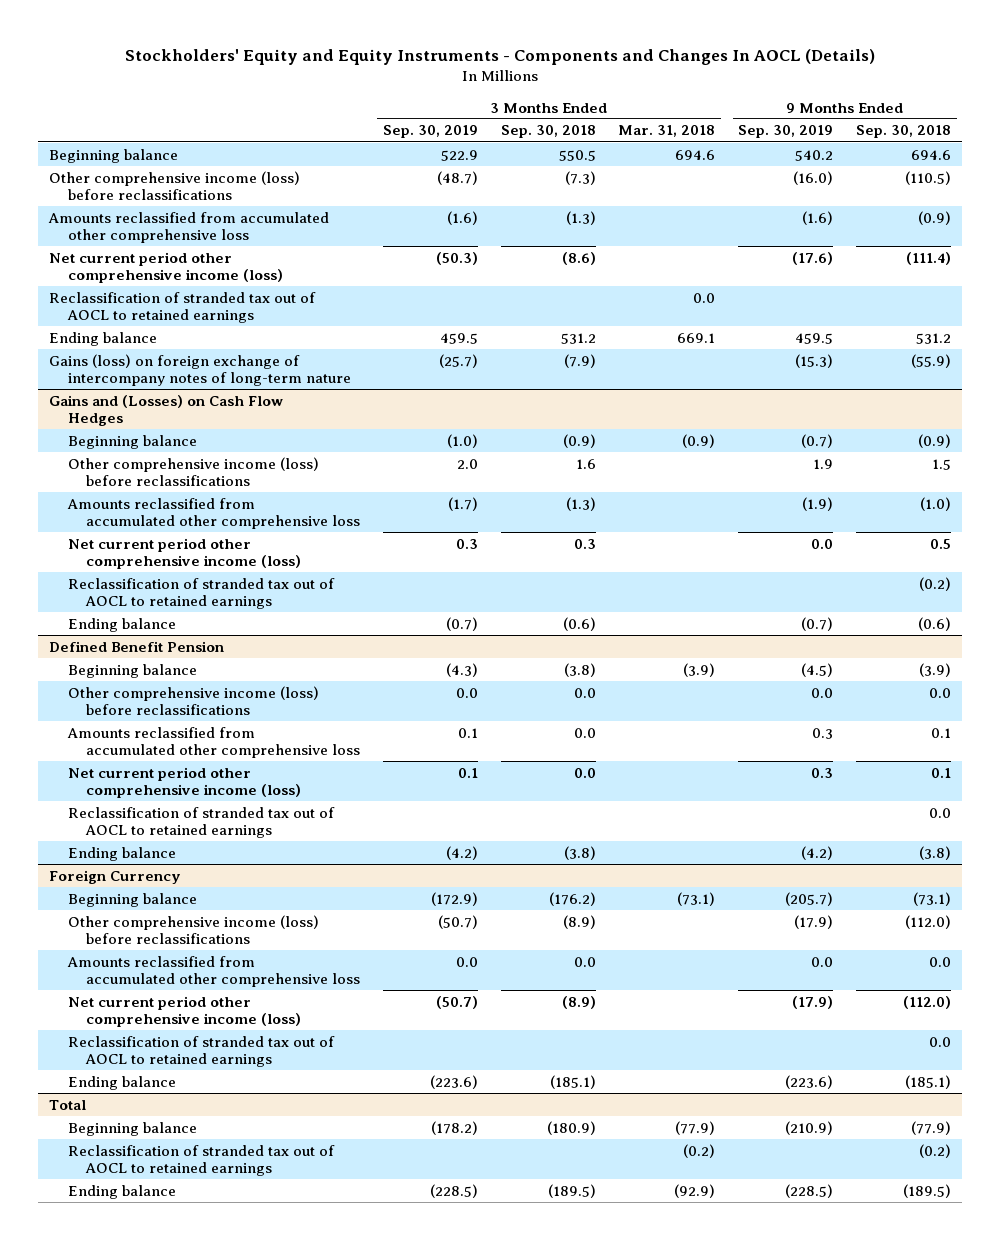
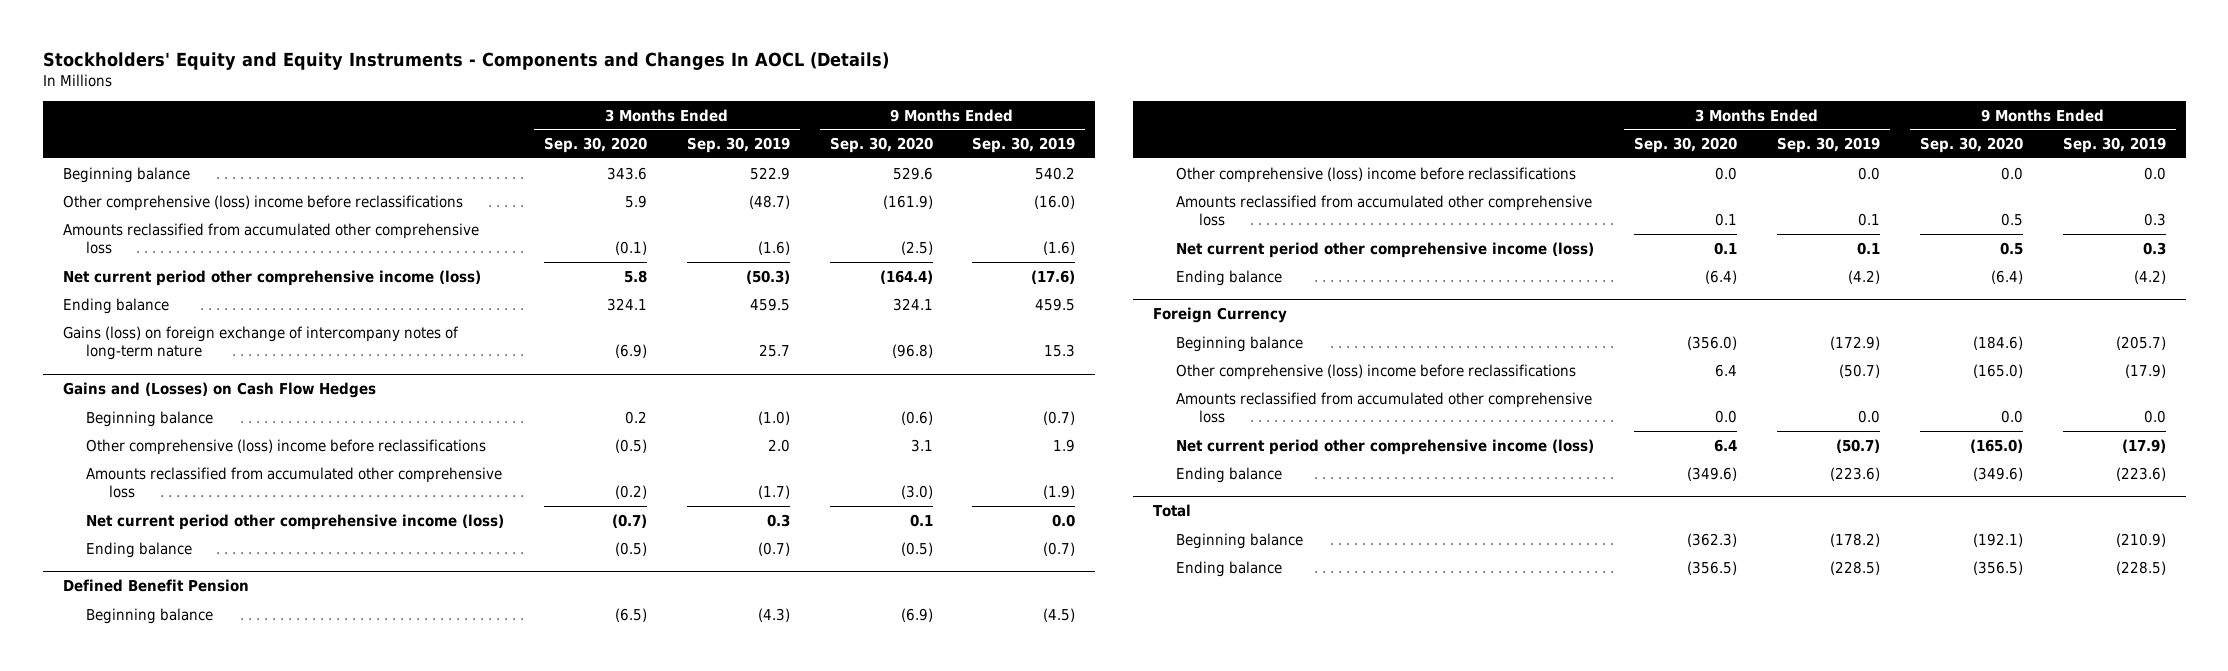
- | 3 Months Ended Sep. 30, 2019 | 3 Months Ended Sep. 30, 2018 | 3 Months Ended Mar. 31, 2018 | 9 Months Ended Sep. 30, 2019 | 9 Months Ended Sep. 30, 2018
+ | 3 Months Ended Sep. 30, 2020 | 3 Months Ended Sep. 30, 2019 | 9 Months Ended Sep. 30, 2020 | 9 Months Ended Sep. 30, 2019
- Other comprehensive income (loss) before reclassifications | (48.7) | (7.3) | | (16.0) | (110.5)
+ Other comprehensive (loss) income before reclassifications | 5.9 | (48.7) | (161.9) | (16.0)
- Reclassification of stranded tax out of AOCL to retained earnings | | | 0.0 | |
- Gains (loss) on foreign exchange of intercompany notes of long-term nature | (25.7) | (7.9) | | (15.3) | (55.9)
+ Gains (loss) on foreign exchange of intercompany notes of long-term nature | (6.9) | 25.7 | (96.8) | 15.3
@ Gains and (Losses) on Cash Flow Hedges
- Other comprehensive income (loss) before reclassifications | 2.0 | 1.6 | | 1.9 | 1.5
+ Other comprehensive (loss) income before reclassifications | (0.5) | 2.0 | 3.1 | 1.9
- Reclassification of stranded tax out of AOCL to retained earnings | | | | | (0.2)
@ Defined Benefit Pension
- Other comprehensive income (loss) before reclassifications | 0.0 | 0.0 | | 0.0 | 0.0
+ Other comprehensive (loss) income before reclassifications | 0.0 | 0.0 | 0.0 | 0.0
- Reclassification of stranded tax out of AOCL to retained earnings | | | | | 0.0
@ Foreign Currency
- Other comprehensive income (loss) before reclassifications | (50.7) | (8.9) | | (17.9) | (112.0)
+ Other comprehensive (loss) income before reclassifications | 6.4 | (50.7) | (165.0) | (17.9)
- Reclassification of stranded tax out of AOCL to retained earnings | | | | | 0.0
@ Total
- Reclassification of stranded tax out of AOCL to retained earnings | | | (0.2) | | (0.2)

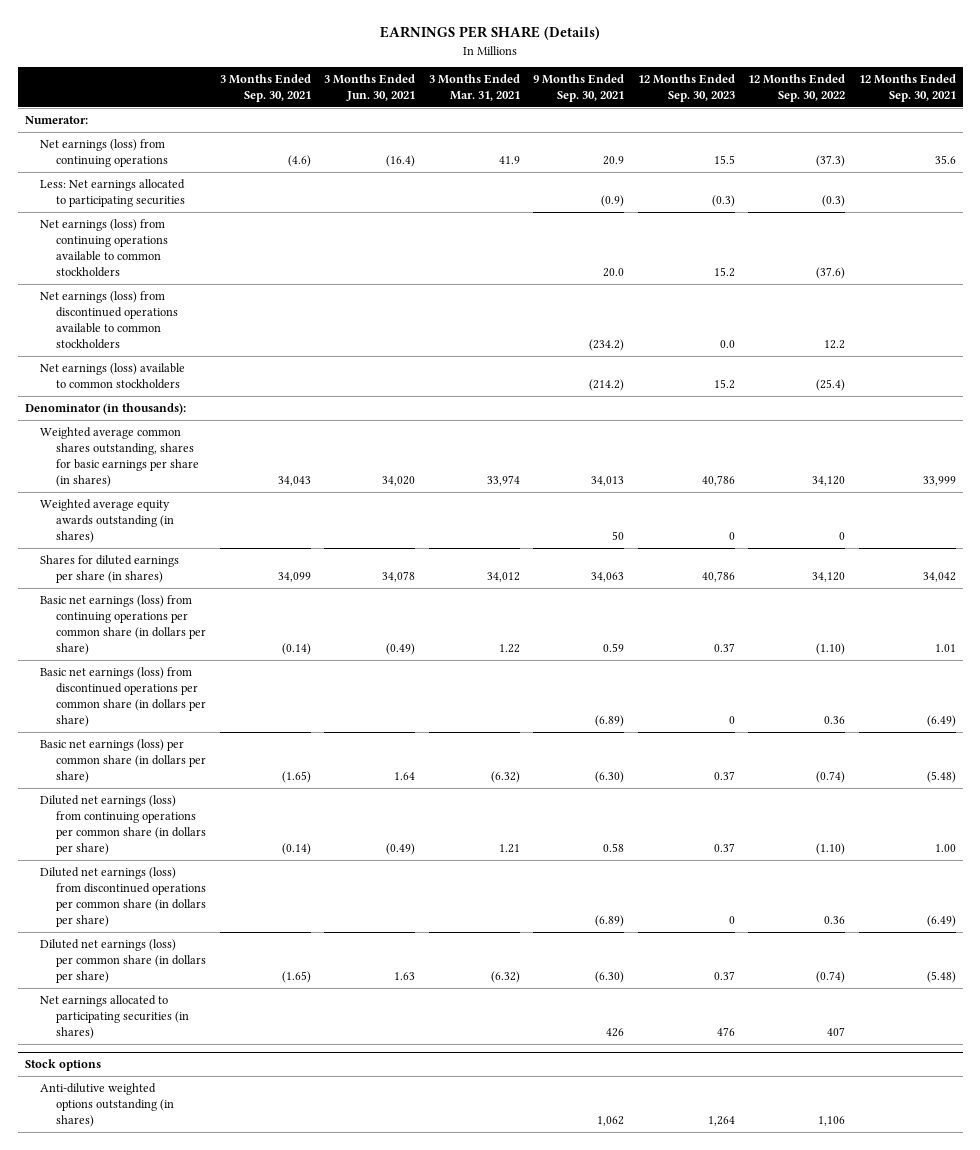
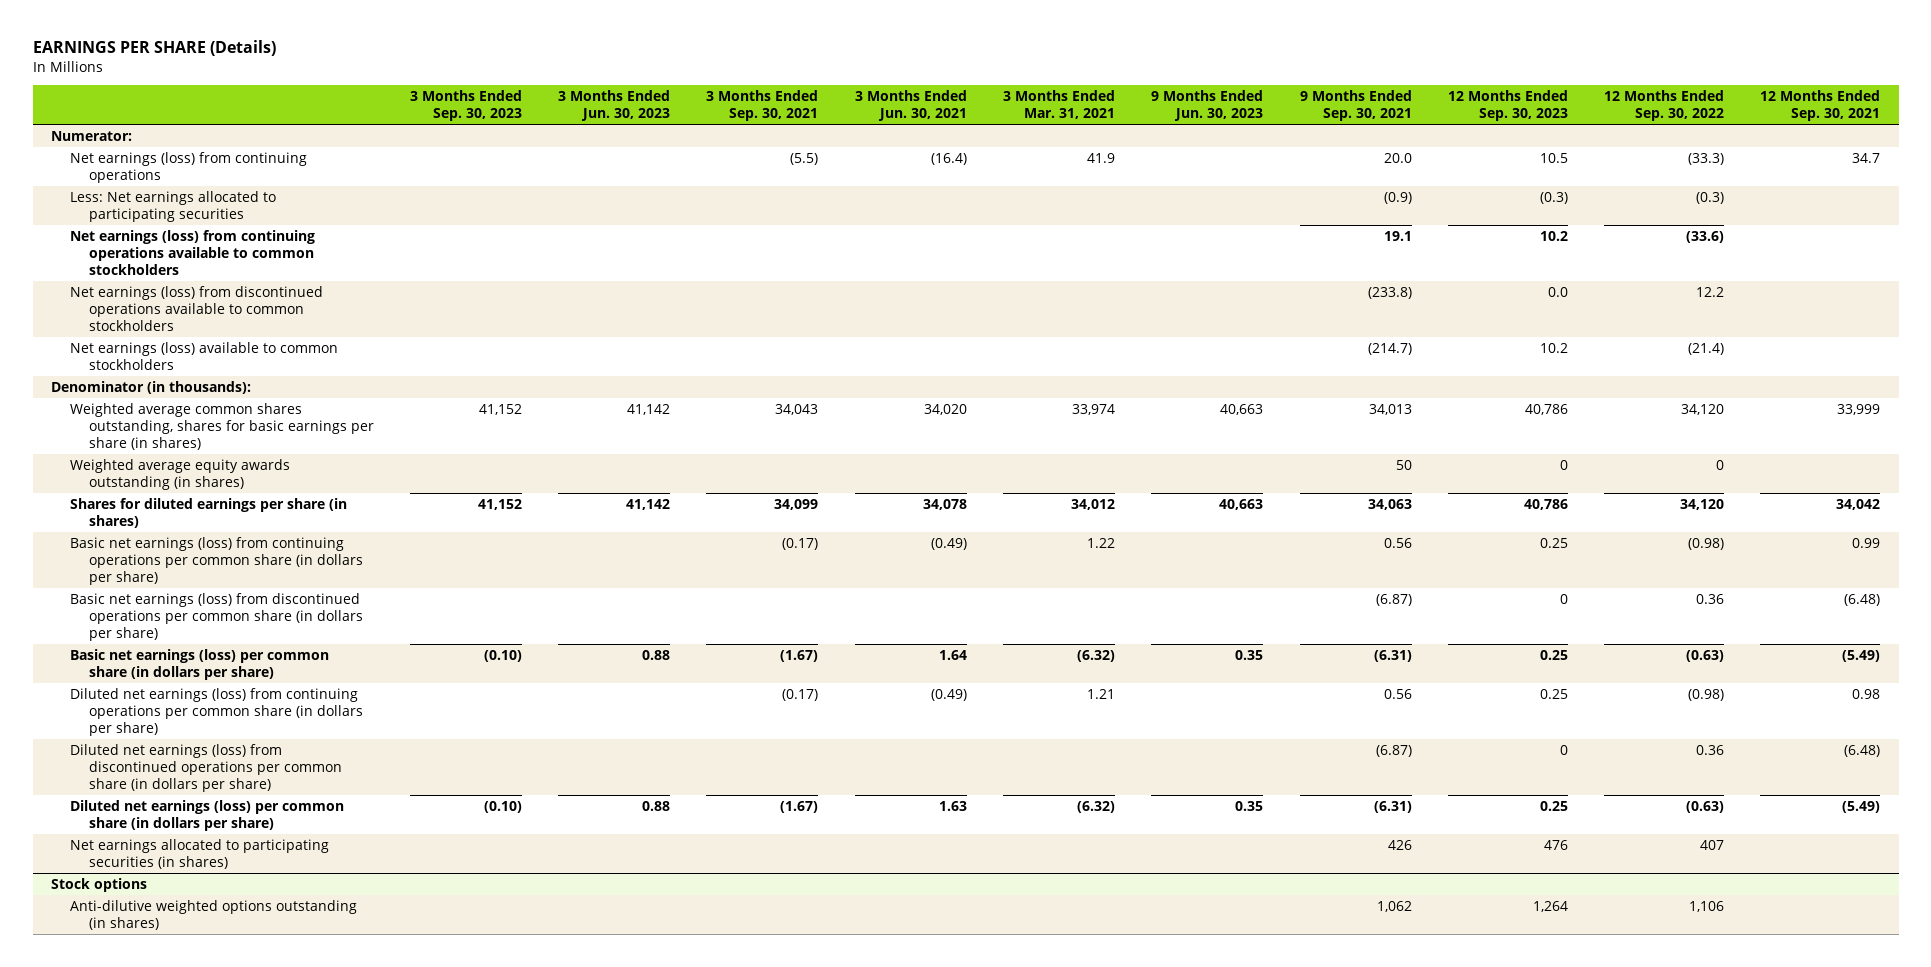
- | 3 Months Ended Sep. 30, 2021 | 3 Months Ended Jun. 30, 2021 | 3 Months Ended Mar. 31, 2021 | 9 Months Ended Sep. 30, 2021 | 12 Months Ended Sep. 30, 2023 | 12 Months Ended Sep. 30, 2022 | 12 Months Ended Sep. 30, 2021
+ | 3 Months Ended Sep. 30, 2023 | 3 Months Ended Jun. 30, 2023 | 3 Months Ended Sep. 30, 2021 | 3 Months Ended Jun. 30, 2021 | 3 Months Ended Mar. 31, 2021 | 9 Months Ended Jun. 30, 2023 | 9 Months Ended Sep. 30, 2021 | 12 Months Ended Sep. 30, 2023 | 12 Months Ended Sep. 30, 2022 | 12 Months Ended Sep. 30, 2021
- Net earnings (loss) from continuing operations | (4.6) | (16.4) | 41.9 | 20.9 | 15.5 | (37.3) | 35.6
+ Net earnings (loss) from continuing operations | | | (5.5) | (16.4) | 41.9 | | 20.0 | 10.5 | (33.3) | 34.7
- Net earnings (loss) from continuing operations available to common stockholders | | | | 20.0 | 15.2 | (37.6) |
- Net earnings (loss) from discontinued operations available to common stockholders | | | | (234.2) | 0.0 | 12.2 |
- Net earnings (loss) available to common stockholders | | | | (214.2) | 15.2 | (25.4) |
+ Net earnings (loss) from continuing operations available to common stockholders | | | | | | | 19.1 | 10.2 | (33.6) |
+ Net earnings (loss) from discontinued operations available to common stockholders | | | | | | | (233.8) | 0.0 | 12.2 |
+ Net earnings (loss) available to common stockholders | | | | | | | (214.7) | 10.2 | (21.4) |
- Basic net earnings (loss) from continuing operations per common share (in dollars per share) | (0.14) | (0.49) | 1.22 | 0.59 | 0.37 | (1.10) | 1.01
- Basic net earnings (loss) from discontinued operations per common share (in dollars per share) | | | | (6.89) | 0 | 0.36 | (6.49)
- Basic net earnings (loss) per common share (in dollars per share) | (1.65) | 1.64 | (6.32) | (6.30) | 0.37 | (0.74) | (5.48)
- Diluted net earnings (loss) from continuing operations per common share (in dollars per share) | (0.14) | (0.49) | 1.21 | 0.58 | 0.37 | (1.10) | 1.00
- Diluted net earnings (loss) from discontinued operations per common share (in dollars per share) | | | | (6.89) | 0 | 0.36 | (6.49)
- Diluted net earnings (loss) per common share (in dollars per share) | (1.65) | 1.63 | (6.32) | (6.30) | 0.37 | (0.74) | (5.48)
+ Basic net earnings (loss) from continuing operations per common share (in dollars per share) | | | (0.17) | (0.49) | 1.22 | | 0.56 | 0.25 | (0.98) | 0.99
+ Basic net earnings (loss) from discontinued operations per common share (in dollars per share) | | | | | | | (6.87) | 0 | 0.36 | (6.48)
+ Basic net earnings (loss) per common share (in dollars per share) | (0.10) | 0.88 | (1.67) | 1.64 | (6.32) | 0.35 | (6.31) | 0.25 | (0.63) | (5.49)
+ Diluted net earnings (loss) from continuing operations per common share (in dollars per share) | | | (0.17) | (0.49) | 1.21 | | 0.56 | 0.25 | (0.98) | 0.98
+ Diluted net earnings (loss) from discontinued operations per common share (in dollars per share) | | | | | | | (6.87) | 0 | 0.36 | (6.48)
+ Diluted net earnings (loss) per common share (in dollars per share) | (0.10) | 0.88 | (1.67) | 1.63 | (6.32) | 0.35 | (6.31) | 0.25 | (0.63) | (5.49)

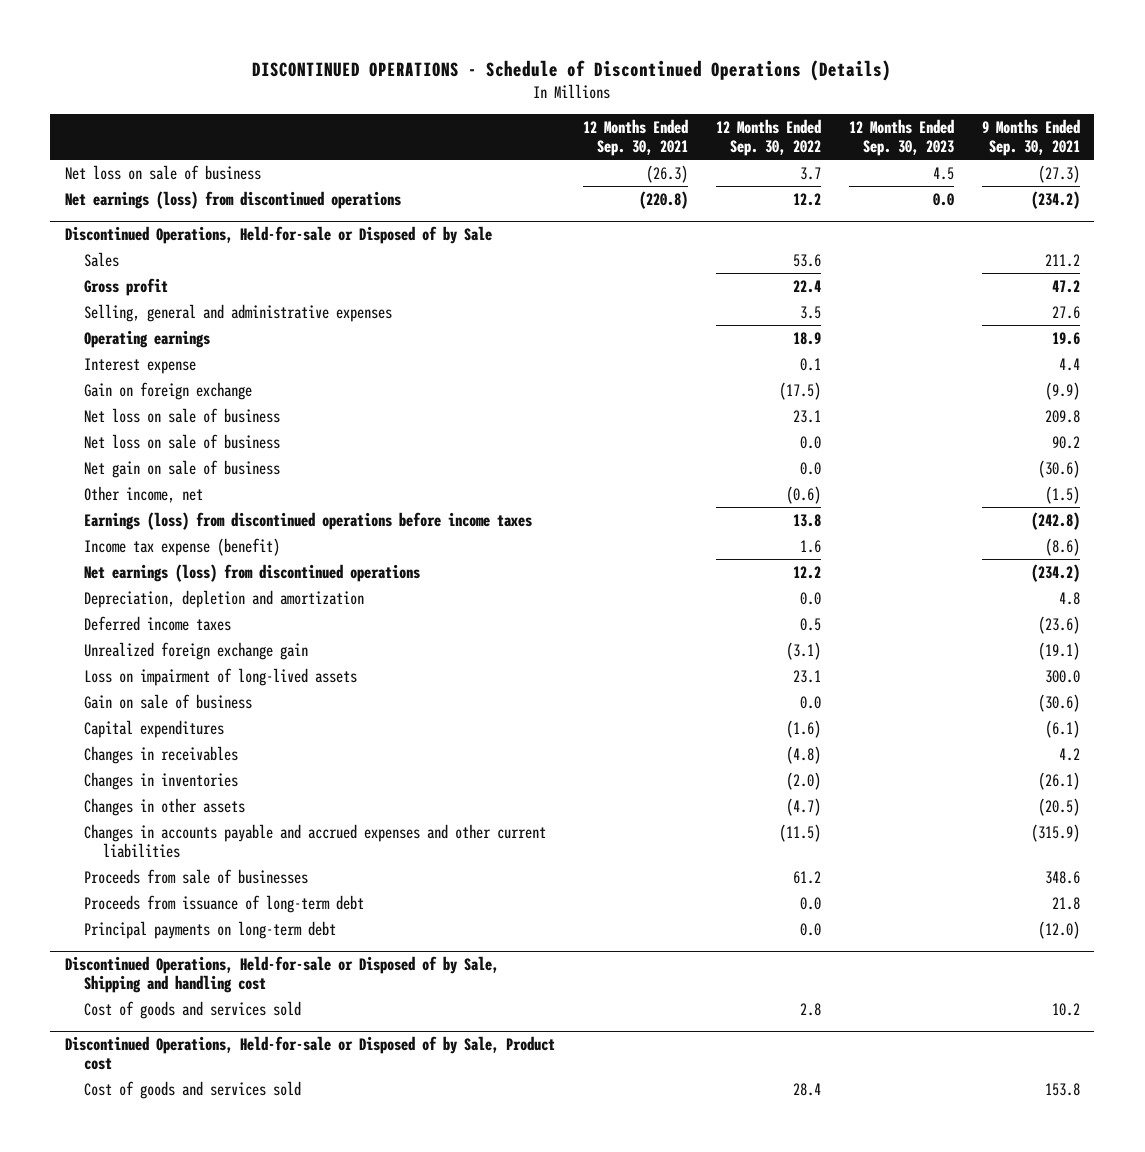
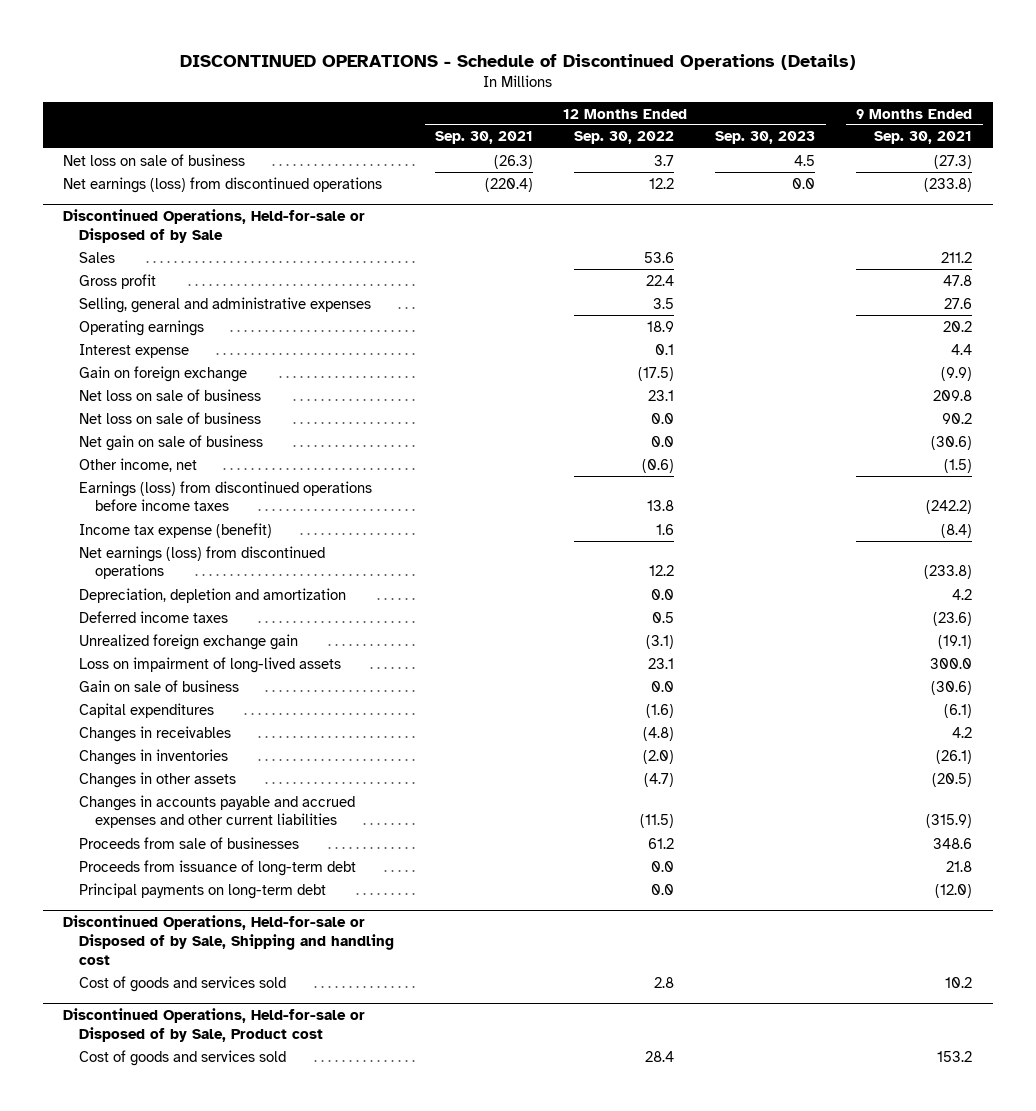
- Net earnings (loss) from discontinued operations | (220.8) | 12.2 | 0.0 | (234.2)
+ Net earnings (loss) from discontinued operations | (220.4) | 12.2 | 0.0 | (233.8)
@ Discontinued Operations, Held-for-sale or Disposed of by Sale
- Gross profit | | 22.4 | | 47.2
+ Gross profit | | 22.4 | | 47.8
- Operating earnings | | 18.9 | | 19.6
+ Operating earnings | | 18.9 | | 20.2
- Earnings (loss) from discontinued operations before income taxes | | 13.8 | | (242.8)
- Income tax expense (benefit) | | 1.6 | | (8.6)
- Net earnings (loss) from discontinued operations | | 12.2 | | (234.2)
- Depreciation, depletion and amortization | | 0.0 | | 4.8
+ Earnings (loss) from discontinued operations before income taxes | | 13.8 | | (242.2)
+ Income tax expense (benefit) | | 1.6 | | (8.4)
+ Net earnings (loss) from discontinued operations | | 12.2 | | (233.8)
+ Depreciation, depletion and amortization | | 0.0 | | 4.2
@ Discontinued Operations, Held-for-sale or Disposed of by Sale, Product cost
- Cost of goods and services sold | | 28.4 | | 153.8
+ Cost of goods and services sold | | 28.4 | | 153.2

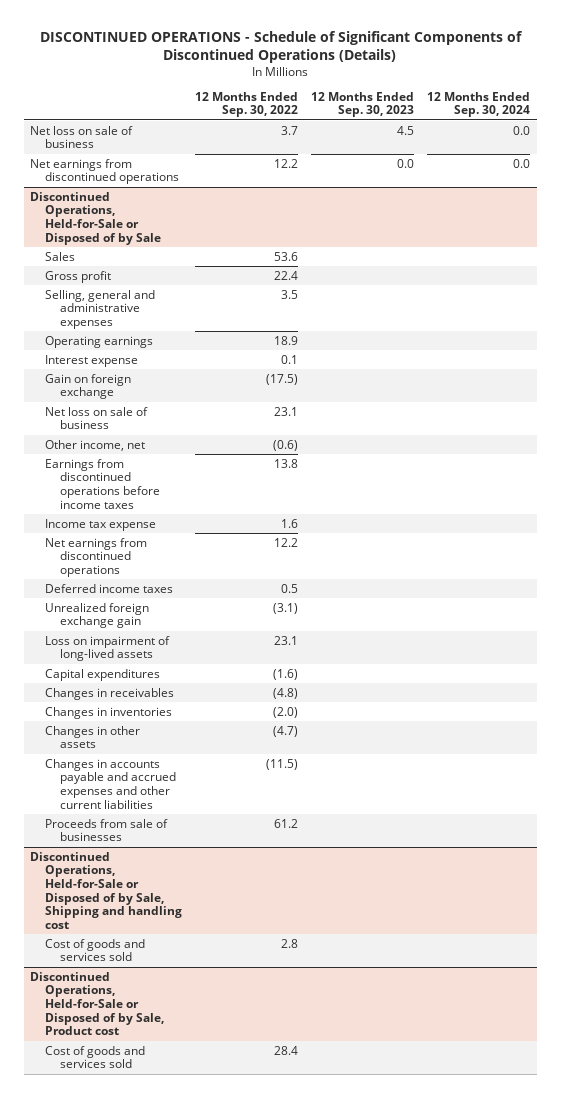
- DISCONTINUED OPERATIONS - Schedule of Discontinued Operations (Details)
+ DISCONTINUED OPERATIONS - Schedule of Significant Components of Discontinued Operations (Details)
- | 12 Months Ended Sep. 30, 2021 | 12 Months Ended Sep. 30, 2022 | 12 Months Ended Sep. 30, 2023 | 9 Months Ended Sep. 30, 2021
+ | 12 Months Ended Sep. 30, 2022 | 12 Months Ended Sep. 30, 2023 | 12 Months Ended Sep. 30, 2024
- Net earnings (loss) from discontinued operations | (220.4) | 12.2 | 0.0 | (233.8)
- Discontinued Operations, Held-for-sale or Disposed of by Sale
+ Net earnings from discontinued operations | 12.2 | 0.0 | 0.0
+ Discontinued Operations, Held-for-Sale or Disposed of by Sale
- Net loss on sale of business | | 0.0 | | 90.2
- Net gain on sale of business | | 0.0 | | (30.6)
- Earnings (loss) from discontinued operations before income taxes | | 13.8 | | (242.2)
- Income tax expense (benefit) | | 1.6 | | (8.4)
- Net earnings (loss) from discontinued operations | | 12.2 | | (233.8)
- Depreciation, depletion and amortization | | 0.0 | | 4.2
+ Earnings from discontinued operations before income taxes | 13.8 | |
+ Income tax expense | 1.6 | |
+ Net earnings from discontinued operations | 12.2 | |
- Gain on sale of business | | 0.0 | | (30.6)
- Proceeds from issuance of long-term debt | | 0.0 | | 21.8
- Principal payments on long-term debt | | 0.0 | | (12.0)
- Discontinued Operations, Held-for-sale or Disposed of by Sale, Shipping and handling cost
+ Discontinued Operations, Held-for-Sale or Disposed of by Sale, Shipping and handling cost
- Discontinued Operations, Held-for-sale or Disposed of by Sale, Product cost
+ Discontinued Operations, Held-for-Sale or Disposed of by Sale, Product cost

